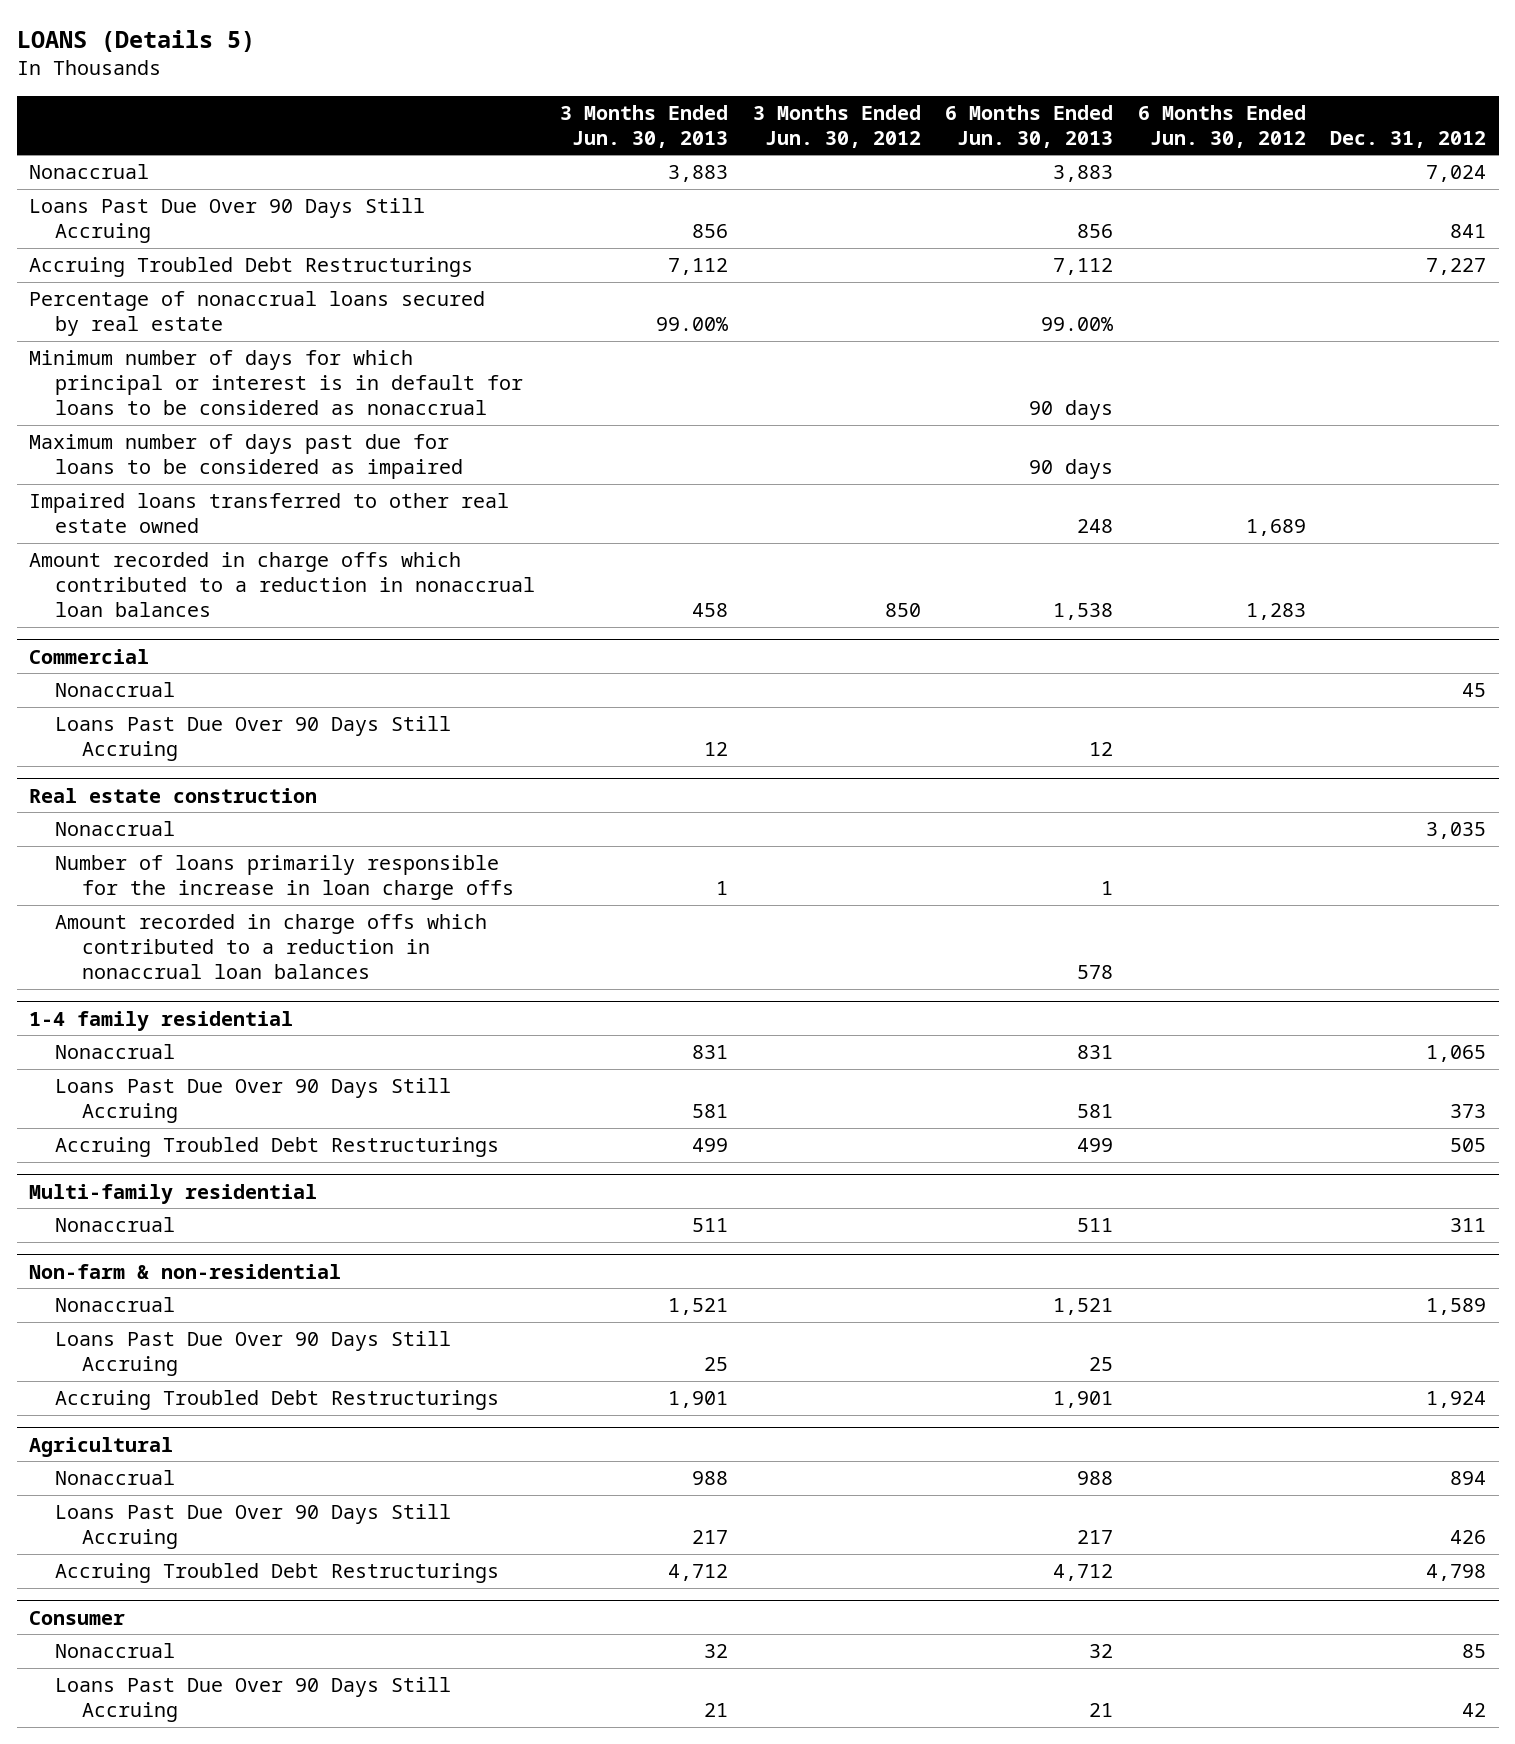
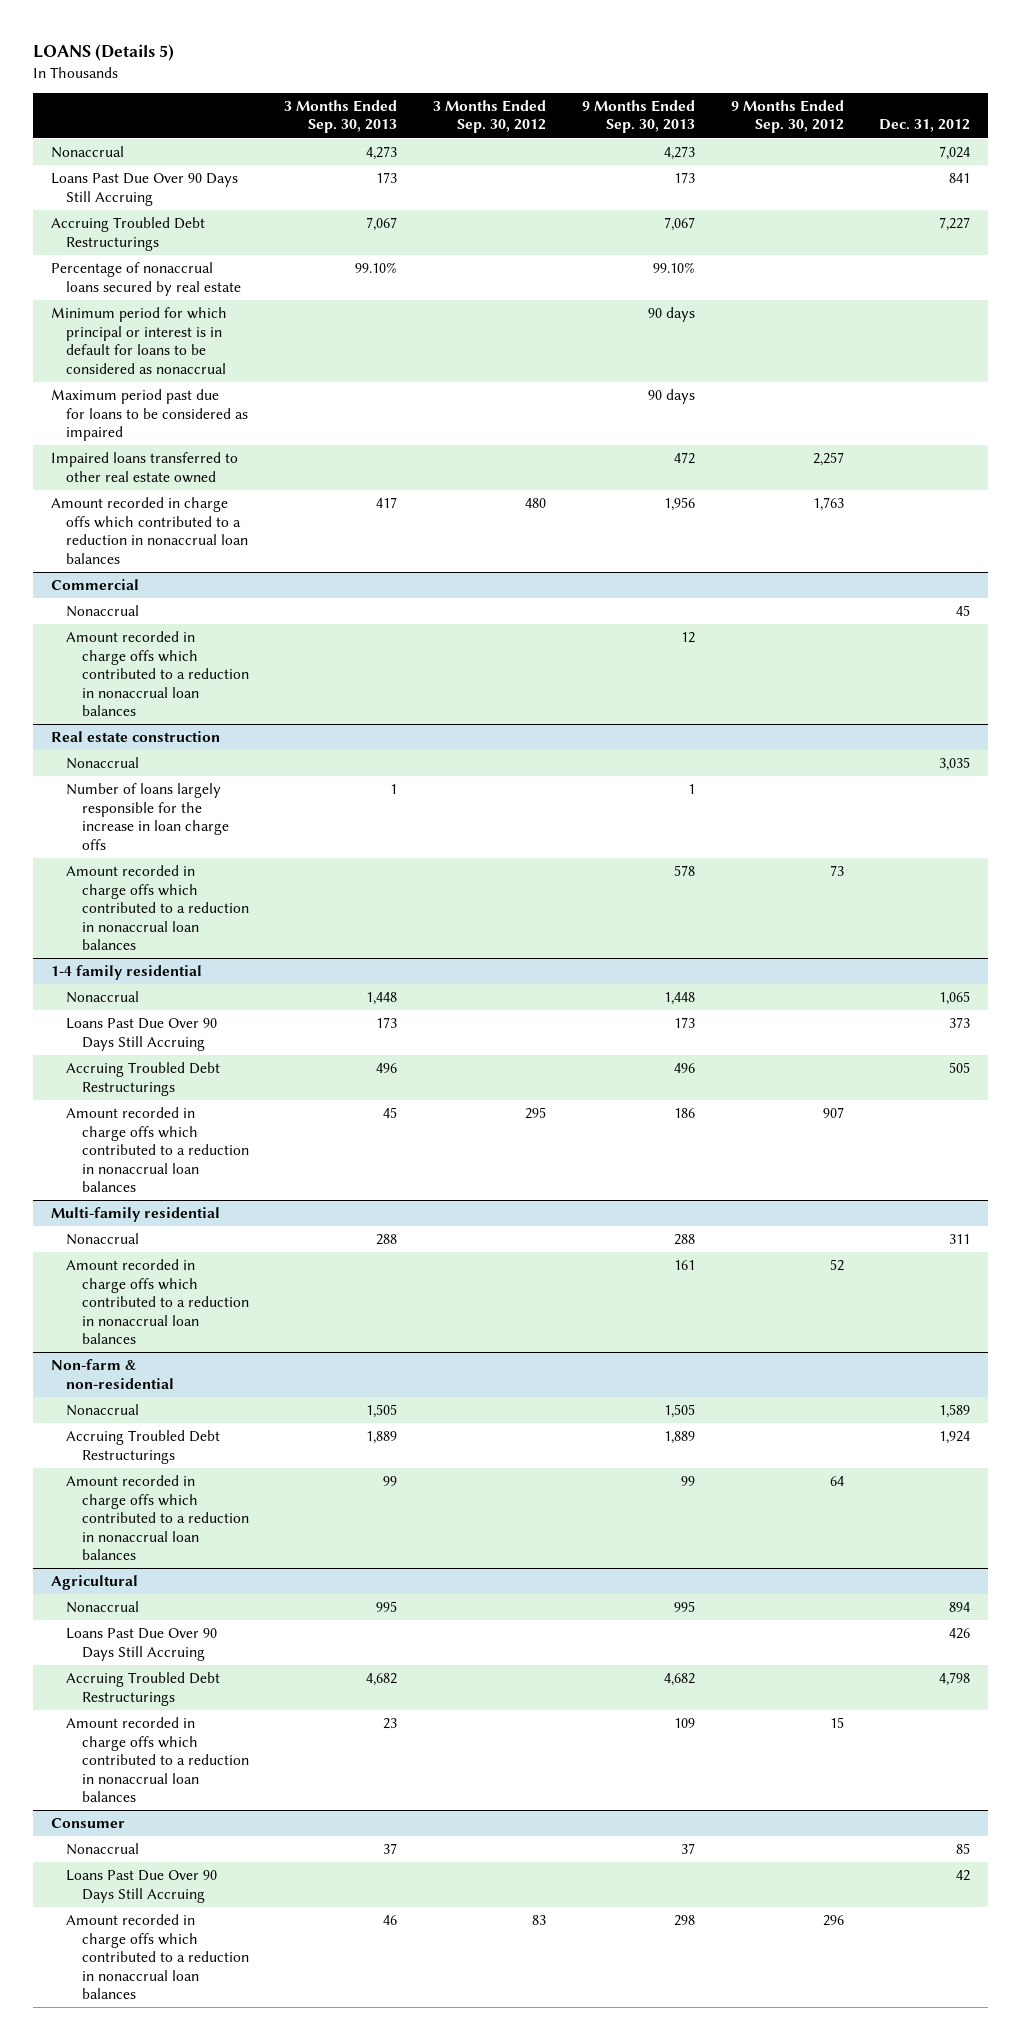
- | 3 Months Ended Jun. 30, 2013 | 3 Months Ended Jun. 30, 2012 | 6 Months Ended Jun. 30, 2013 | 6 Months Ended Jun. 30, 2012 | Dec. 31, 2012
+ | 3 Months Ended Sep. 30, 2013 | 3 Months Ended Sep. 30, 2012 | 9 Months Ended Sep. 30, 2013 | 9 Months Ended Sep. 30, 2012 | Dec. 31, 2012
- Minimum number of days for which principal or interest is in default for loans to be considered as nonaccrual | | | 90 days | |
- Maximum number of days past due for loans to be considered as impaired | | | 90 days | |
+ Minimum period for which principal or interest is in default for loans to be considered as nonaccrual | | | 90 days | |
+ Maximum period past due for loans to be considered as impaired | | | 90 days | |
@ Commercial
- Loans Past Due Over 90 Days Still Accruing | 12 | | 12 | |
+ Amount recorded in charge offs which contributed to a reduction in nonaccrual loan balances | | | 12 | |
@ Real estate construction
- Number of loans primarily responsible for the increase in loan charge offs | 1 | | 1 | |
+ Number of loans largely responsible for the increase in loan charge offs | 1 | | 1 | |
@ 1-4 family residential
+ Amount recorded in charge offs which contributed to a reduction in nonaccrual loan balances | 45 | 295 | 186 | 907 |
@ Multi-family residential
+ Amount recorded in charge offs which contributed to a reduction in nonaccrual loan balances | | | 161 | 52 |
@ Non-farm & non-residential
- Loans Past Due Over 90 Days Still Accruing | 25 | | 25 | |
+ Amount recorded in charge offs which contributed to a reduction in nonaccrual loan balances | 99 | | 99 | 64 |
@ Agricultural
+ Amount recorded in charge offs which contributed to a reduction in nonaccrual loan balances | 23 | | 109 | 15 |
@ Consumer
+ Amount recorded in charge offs which contributed to a reduction in nonaccrual loan balances | 46 | 83 | 298 | 296 |

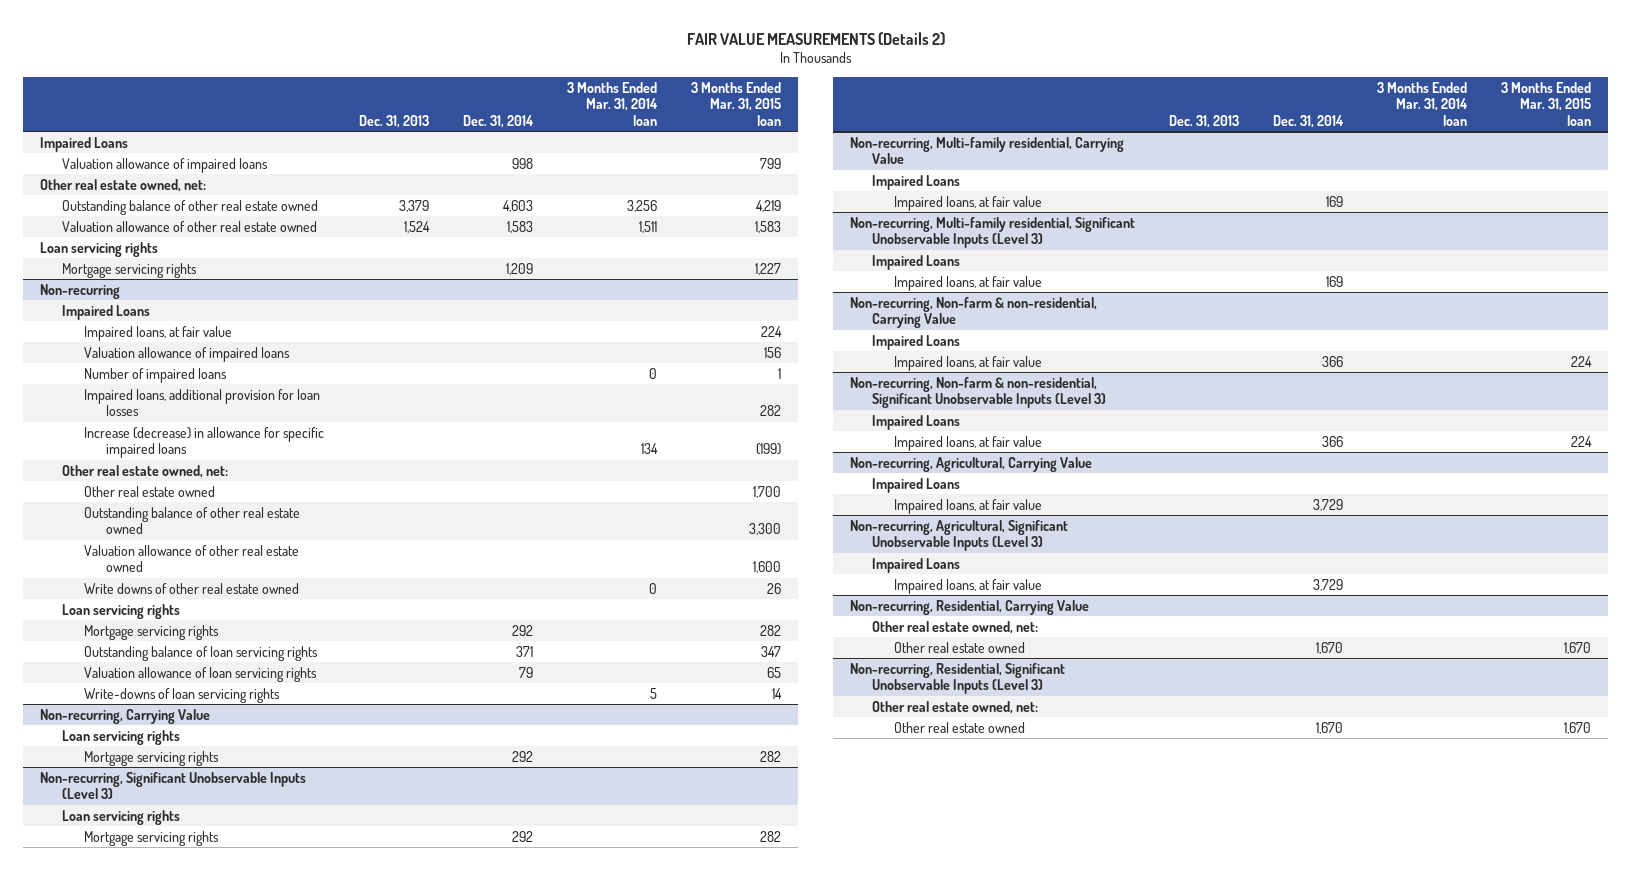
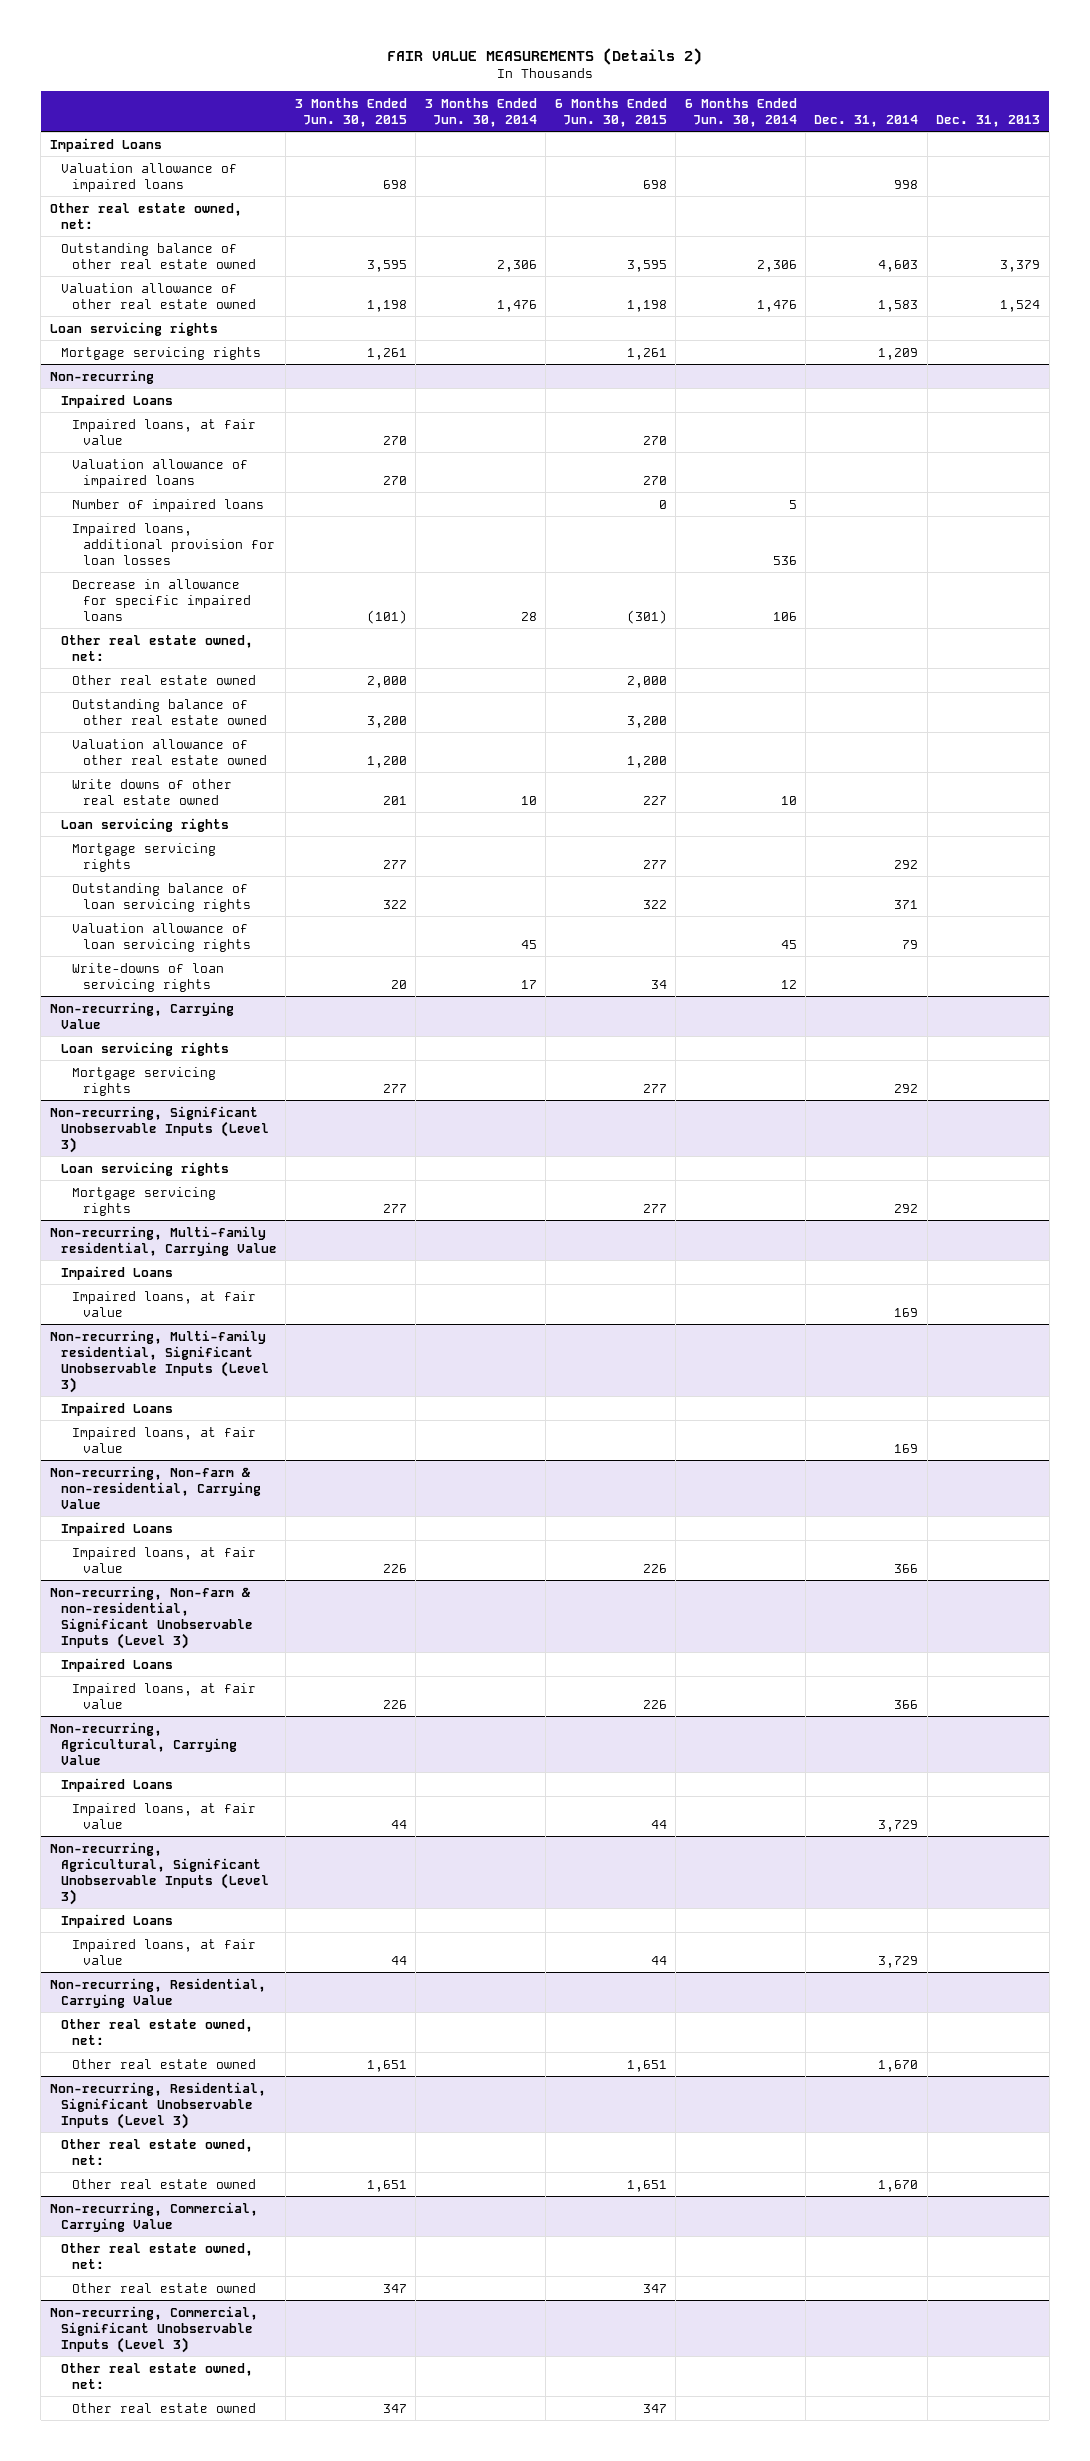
- | Dec. 31, 2013 | Dec. 31, 2014 | 3 Months Ended Mar. 31, 2014 loan | 3 Months Ended Mar. 31, 2015 loan
+ | 3 Months Ended Jun. 30, 2015 | 3 Months Ended Jun. 30, 2014 | 6 Months Ended Jun. 30, 2015 | 6 Months Ended Jun. 30, 2014 | Dec. 31, 2014 | Dec. 31, 2013
@ Non-recurring
- Increase (decrease) in allowance for specific impaired loans | | | 134 | (199)
+ Decrease in allowance for specific impaired loans | (101) | 28 | (301) | 106 | |
+ Non-recurring, Commercial, Carrying Value
+ Other real estate owned, net:
+ Other real estate owned | 347 | | 347 | | |
+ Non-recurring, Commercial, Significant Unobservable Inputs (Level 3)
+ Other real estate owned, net:
+ Other real estate owned | 347 | | 347 | | |

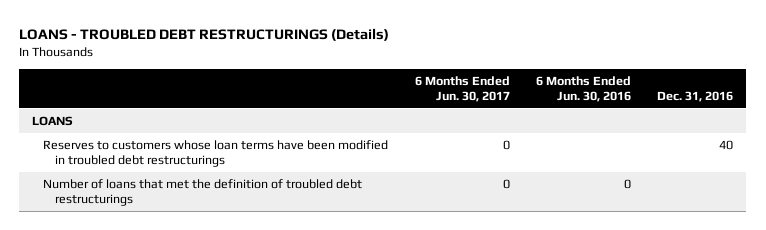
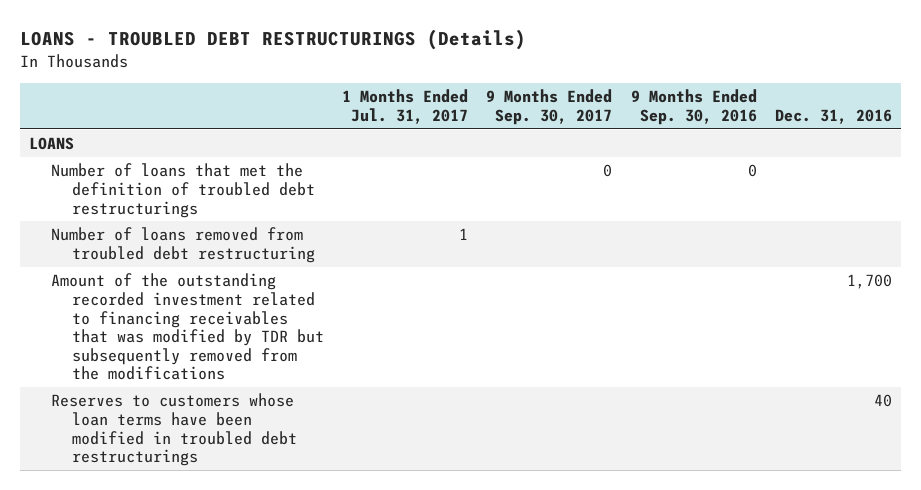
- | 6 Months Ended Jun. 30, 2017 | 6 Months Ended Jun. 30, 2016 | Dec. 31, 2016
+ | 1 Months Ended Jul. 31, 2017 | 9 Months Ended Sep. 30, 2017 | 9 Months Ended Sep. 30, 2016 | Dec. 31, 2016
+ Number of loans removed from troubled debt restructuring | 1 | | |
+ Amount of the outstanding recorded investment related to financing receivables that was modified by TDR but subsequently removed from the modifications | | | | 1,700
moved down: Reserves to customers whose loan terms have been modified in troubled debt restructurings | | | | 40

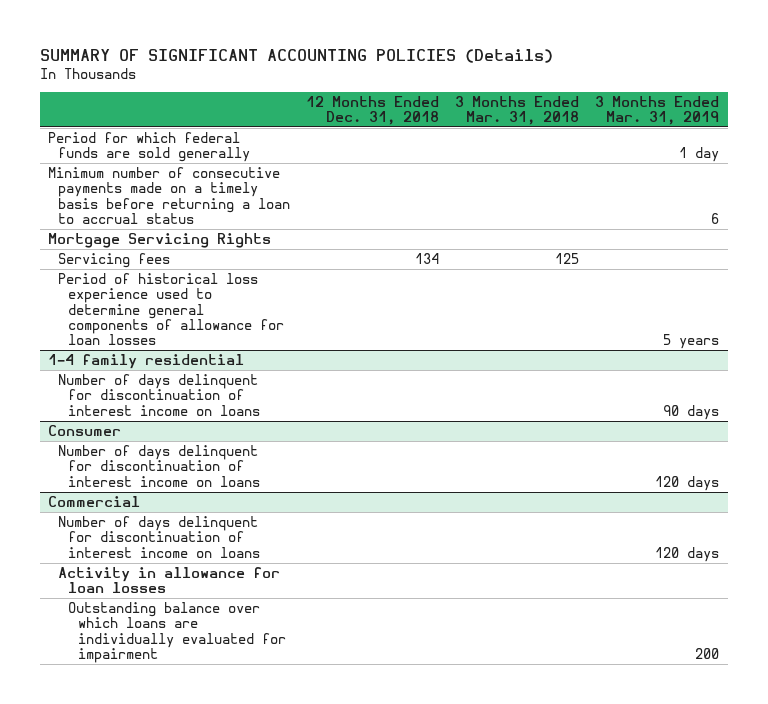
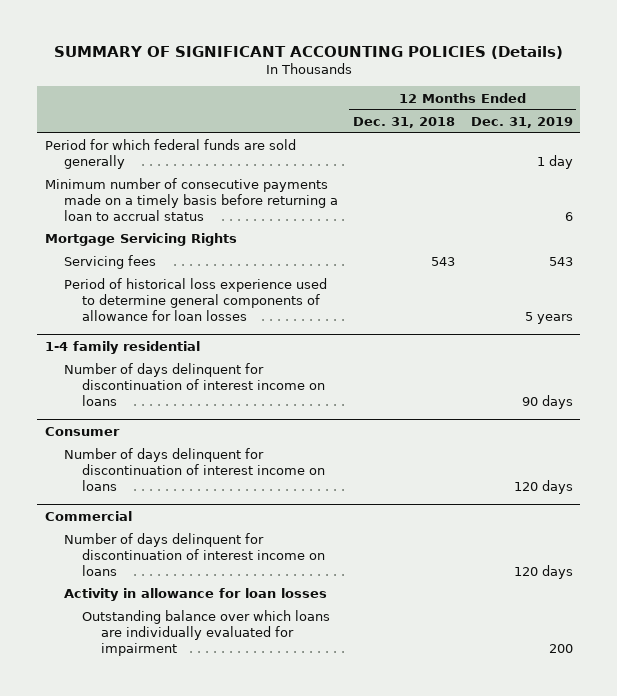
- | 12 Months Ended Dec. 31, 2018 | 3 Months Ended Mar. 31, 2018 | 3 Months Ended Mar. 31, 2019
+ | 12 Months Ended Dec. 31, 2018 | 12 Months Ended Dec. 31, 2019
- Servicing fees | 134 | 125 |
+ Servicing fees | 543 | 543

